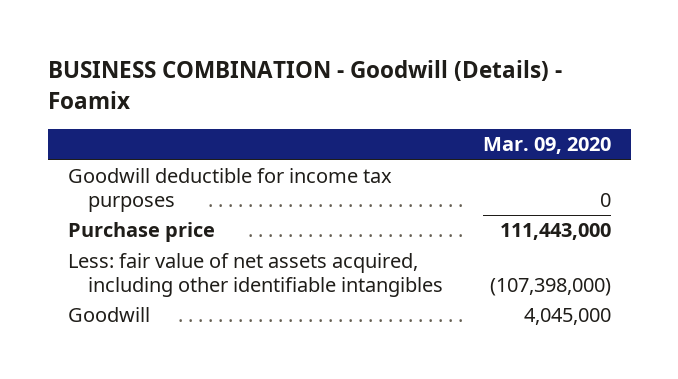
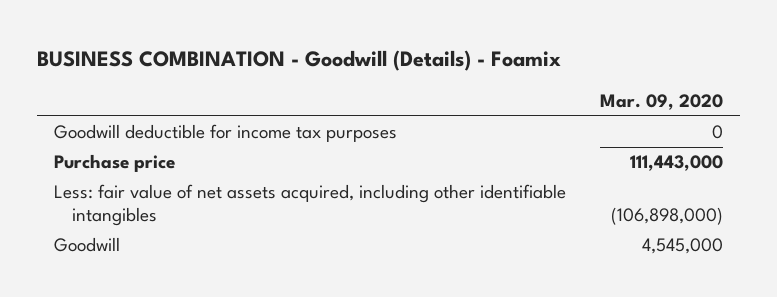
- Less: fair value of net assets acquired, including other identifiable intangibles | (107,398,000)
- Goodwill | 4,045,000
+ Less: fair value of net assets acquired, including other identifiable intangibles | (106,898,000)
+ Goodwill | 4,545,000

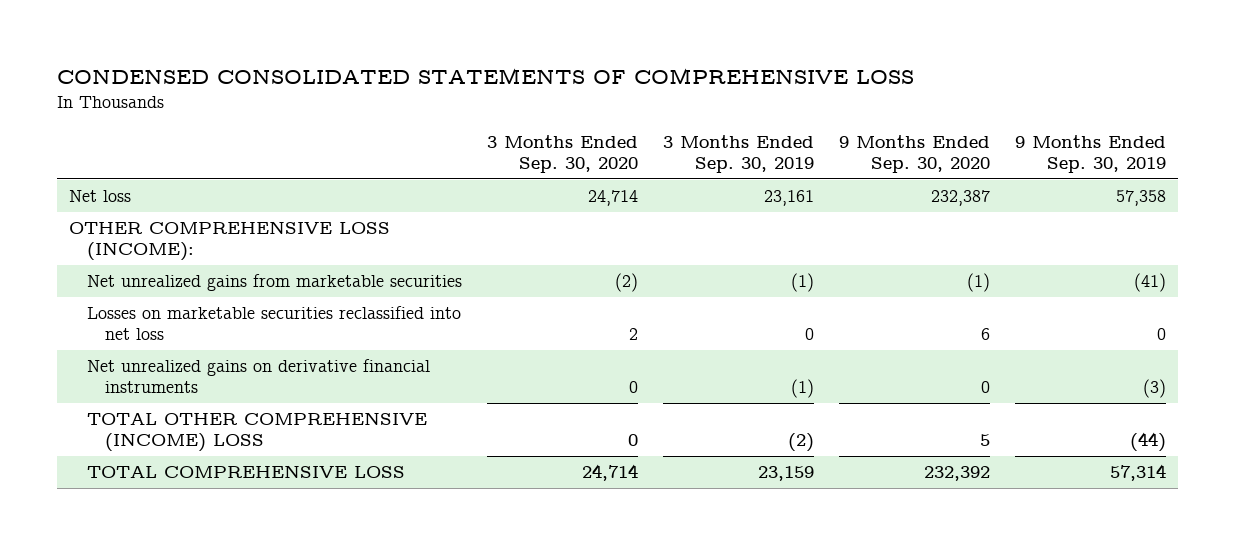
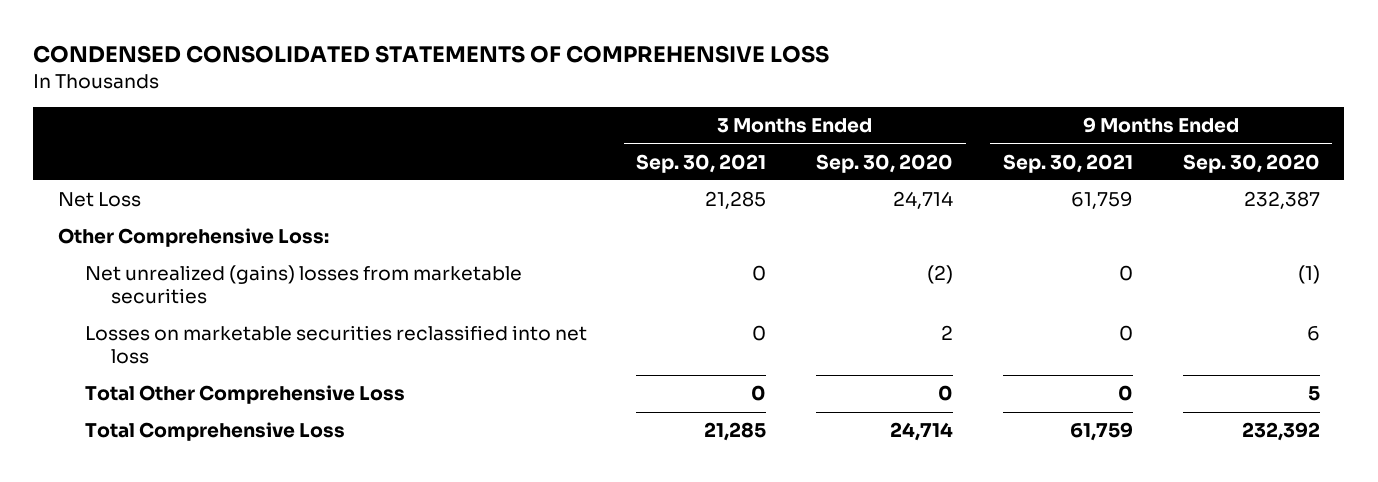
- | 3 Months Ended Sep. 30, 2020 | 3 Months Ended Sep. 30, 2019 | 9 Months Ended Sep. 30, 2020 | 9 Months Ended Sep. 30, 2019
+ | 3 Months Ended Sep. 30, 2021 | 3 Months Ended Sep. 30, 2020 | 9 Months Ended Sep. 30, 2021 | 9 Months Ended Sep. 30, 2020
- Net loss | 24,714 | 23,161 | 232,387 | 57,358
- OTHER COMPREHENSIVE LOSS (INCOME):
- Net unrealized gains from marketable securities | (2) | (1) | (1) | (41)
+ Net Loss | 21,285 | 24,714 | 61,759 | 232,387
+ Other Comprehensive Loss:
+ Net unrealized (gains) losses from marketable securities | 0 | (2) | 0 | (1)
- Net unrealized gains on derivative financial instruments | 0 | (1) | 0 | (3)
- TOTAL OTHER COMPREHENSIVE (INCOME) LOSS | 0 | (2) | 5 | (44)
- TOTAL COMPREHENSIVE LOSS | 24,714 | 23,159 | 232,392 | 57,314
+ Total Other Comprehensive Loss | 0 | 0 | 0 | 5
+ Total Comprehensive Loss | 21,285 | 24,714 | 61,759 | 232,392

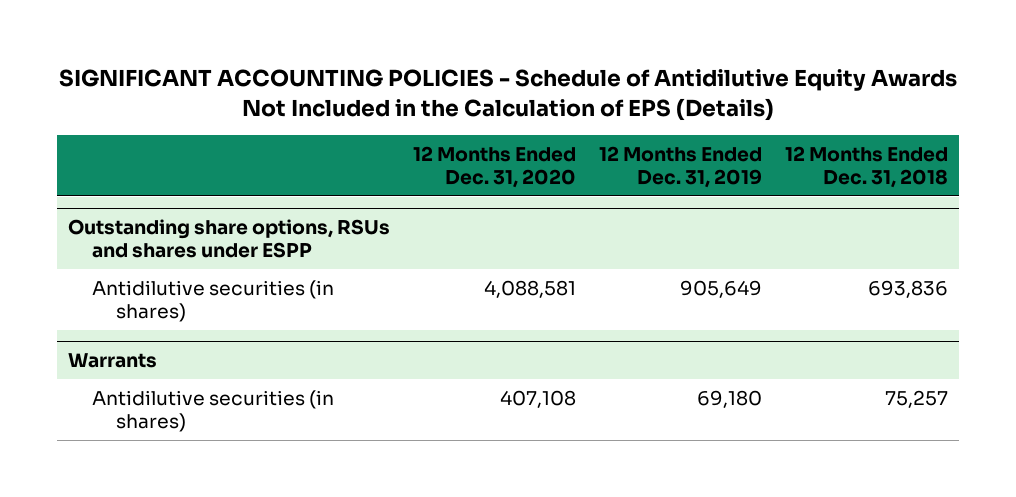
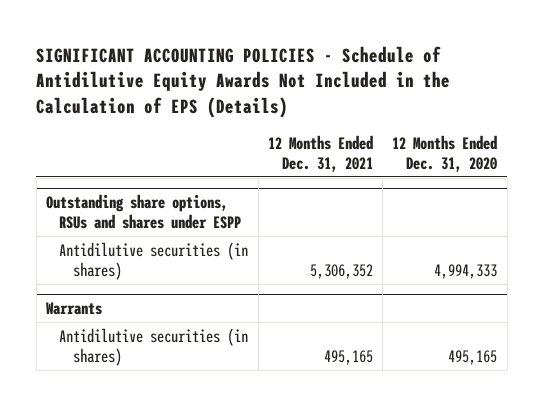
- | 12 Months Ended Dec. 31, 2020 | 12 Months Ended Dec. 31, 2019 | 12 Months Ended Dec. 31, 2018
+ | 12 Months Ended Dec. 31, 2021 | 12 Months Ended Dec. 31, 2020
@ Outstanding share options, RSUs and shares under ESPP
- Antidilutive securities (in shares) | 4,088,581 | 905,649 | 693,836
+ Antidilutive securities (in shares) | 5,306,352 | 4,994,333
@ Warrants
- Antidilutive securities (in shares) | 407,108 | 69,180 | 75,257
+ Antidilutive securities (in shares) | 495,165 | 495,165

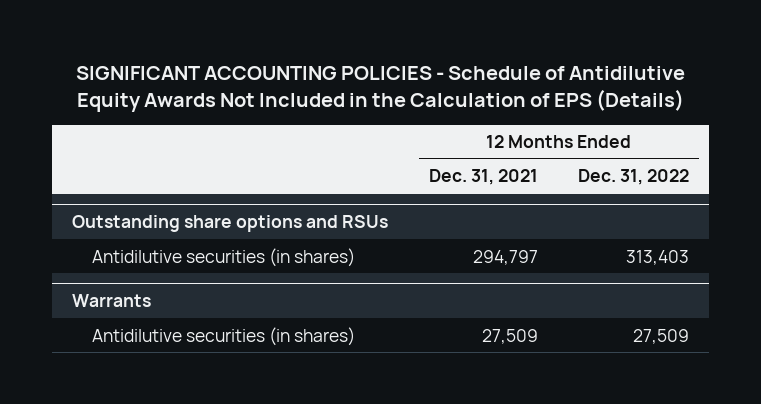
- | 12 Months Ended Dec. 31, 2021 | 12 Months Ended Dec. 31, 2020
+ | 12 Months Ended Dec. 31, 2021 | 12 Months Ended Dec. 31, 2022
- Outstanding share options, RSUs and shares under ESPP
- Antidilutive securities (in shares) | 5,306,352 | 4,994,333
+ Outstanding share options and RSUs
+ Antidilutive securities (in shares) | 294,797 | 313,403
@ Warrants
- Antidilutive securities (in shares) | 495,165 | 495,165
+ Antidilutive securities (in shares) | 27,509 | 27,509

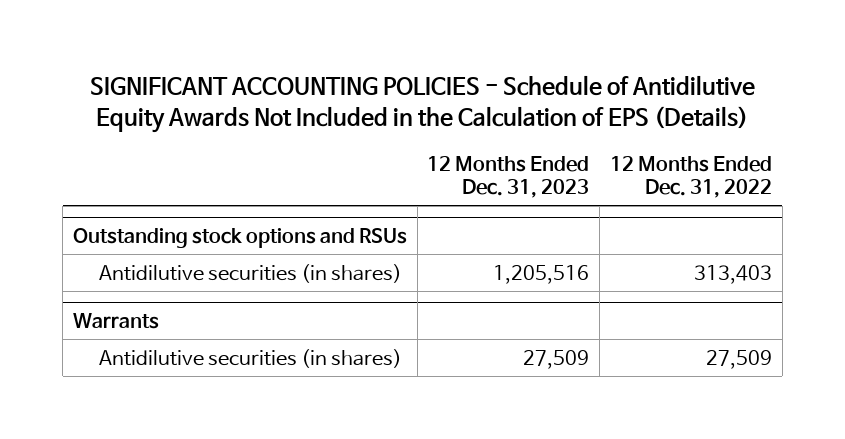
- | 12 Months Ended Dec. 31, 2021 | 12 Months Ended Dec. 31, 2022
+ | 12 Months Ended Dec. 31, 2023 | 12 Months Ended Dec. 31, 2022
- Outstanding share options and RSUs
+ Outstanding stock options and RSUs

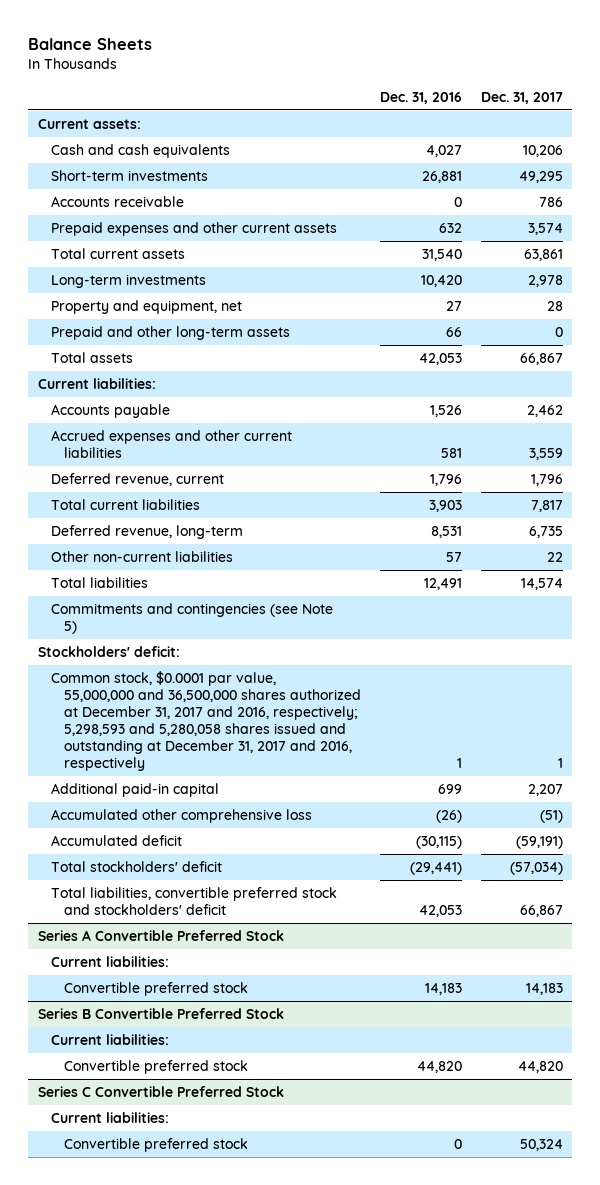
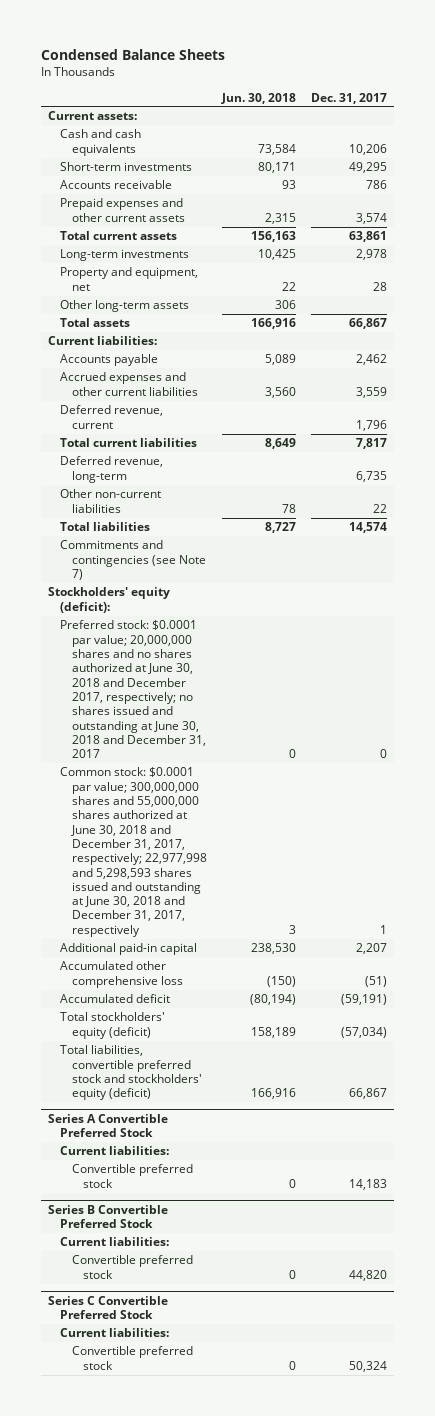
- Balance Sheets
+ Condensed Balance Sheets
- | Dec. 31, 2016 | Dec. 31, 2017
+ | Jun. 30, 2018 | Dec. 31, 2017
- Prepaid and other long-term assets | 66 | 0
+ Other long-term assets | 306 |
- Commitments and contingencies (see Note 5)
- Stockholders' deficit:
- Common stock, $0.0001 par value, 55,000,000 and 36,500,000 shares authorized at December 31, 2017 and 2016, respectively; 5,298,593 and 5,280,058 shares issued and outstanding at December 31, 2017 and 2016, respectively | 1 | 1
+ Commitments and contingencies (see Note 7)
+ Stockholders' equity (deficit):
+ Preferred stock: $0.0001 par value; 20,000,000 shares and no shares authorized at June 30, 2018 and December 2017, respectively; no shares issued and outstanding at June 30, 2018 and December 31, 2017 | 0 | 0
+ Common stock: $0.0001 par value; 300,000,000 shares and 55,000,000 shares authorized at June 30, 2018 and December 31, 2017, respectively; 22,977,998 and 5,298,593 shares issued and outstanding at June 30, 2018 and December 31, 2017, respectively | 3 | 1
- Total stockholders' deficit | (29,441) | (57,034)
- Total liabilities, convertible preferred stock and stockholders' deficit | 42,053 | 66,867
+ Total stockholders' equity (deficit) | 158,189 | (57,034)
+ Total liabilities, convertible preferred stock and stockholders' equity (deficit) | 166,916 | 66,867

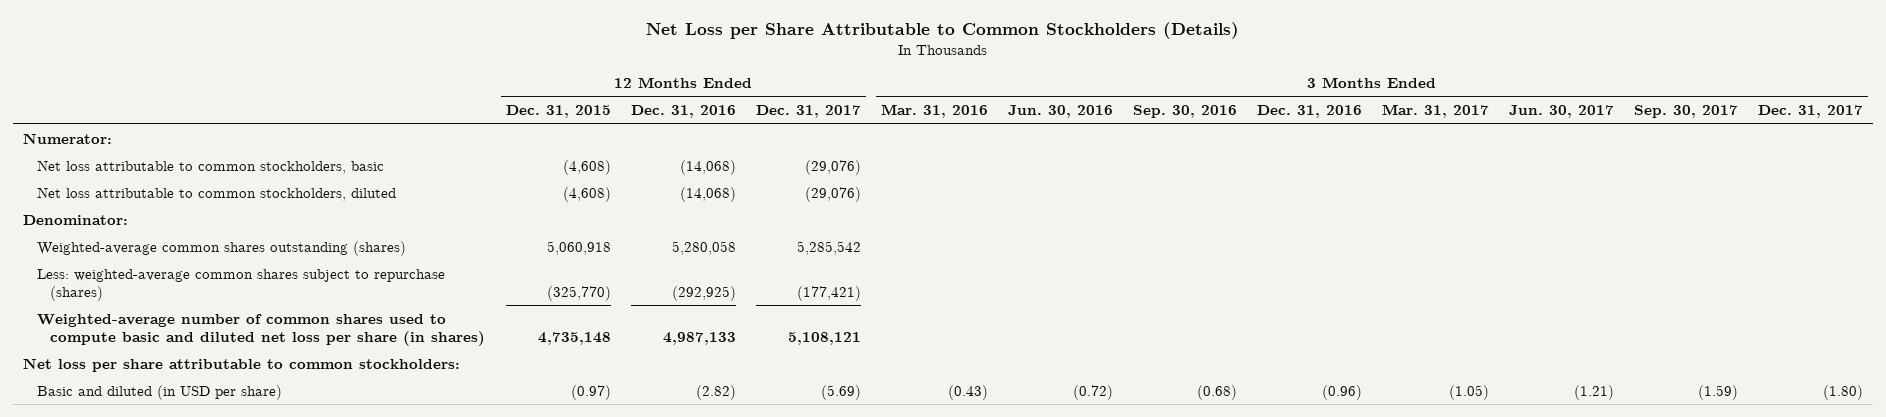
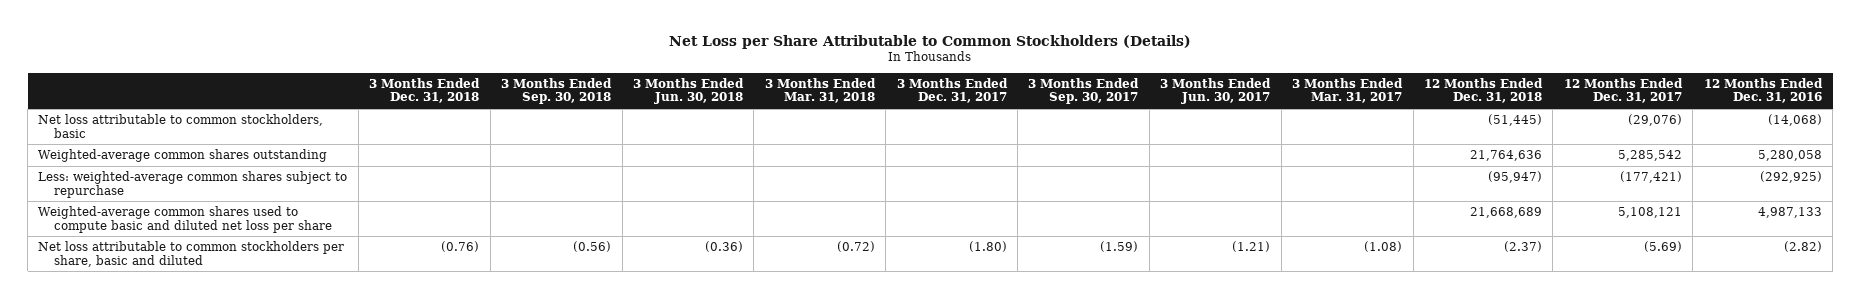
- | 12 Months Ended Dec. 31, 2015 | 12 Months Ended Dec. 31, 2016 | 12 Months Ended Dec. 31, 2017 | 3 Months Ended Mar. 31, 2016 | 3 Months Ended Jun. 30, 2016 | 3 Months Ended Sep. 30, 2016 | 3 Months Ended Dec. 31, 2016 | 3 Months Ended Mar. 31, 2017 | 3 Months Ended Jun. 30, 2017 | 3 Months Ended Sep. 30, 2017 | 3 Months Ended Dec. 31, 2017
+ | 3 Months Ended Dec. 31, 2018 | 3 Months Ended Sep. 30, 2018 | 3 Months Ended Jun. 30, 2018 | 3 Months Ended Mar. 31, 2018 | 3 Months Ended Dec. 31, 2017 | 3 Months Ended Sep. 30, 2017 | 3 Months Ended Jun. 30, 2017 | 3 Months Ended Mar. 31, 2017 | 12 Months Ended Dec. 31, 2018 | 12 Months Ended Dec. 31, 2017 | 12 Months Ended Dec. 31, 2016
- Numerator:
- Net loss attributable to common stockholders, diluted | (4,608) | (14,068) | (29,076) | | | | | | | |
- Denominator:
- Weighted-average common shares outstanding (shares) | 5,060,918 | 5,280,058 | 5,285,542 | | | | | | | |
- Less: weighted-average common shares subject to repurchase (shares) | (325,770) | (292,925) | (177,421) | | | | | | | |
- Weighted-average number of common shares used to compute basic and diluted net loss per share (in shares) | 4,735,148 | 4,987,133 | 5,108,121 | | | | | | | |
- Net loss per share attributable to common stockholders:
- Basic and diluted (in USD per share) | (0.97) | (2.82) | (5.69) | (0.43) | (0.72) | (0.68) | (0.96) | (1.05) | (1.21) | (1.59) | (1.80)
+ Weighted-average common shares outstanding | | | | | | | | | 21,764,636 | 5,285,542 | 5,280,058
+ Less: weighted-average common shares subject to repurchase | | | | | | | | | (95,947) | (177,421) | (292,925)
+ Weighted-average common shares used to compute basic and diluted net loss per share | | | | | | | | | 21,668,689 | 5,108,121 | 4,987,133
+ Net loss attributable to common stockholders per share, basic and diluted | (0.76) | (0.56) | (0.36) | (0.72) | (1.80) | (1.59) | (1.21) | (1.08) | (2.37) | (5.69) | (2.82)

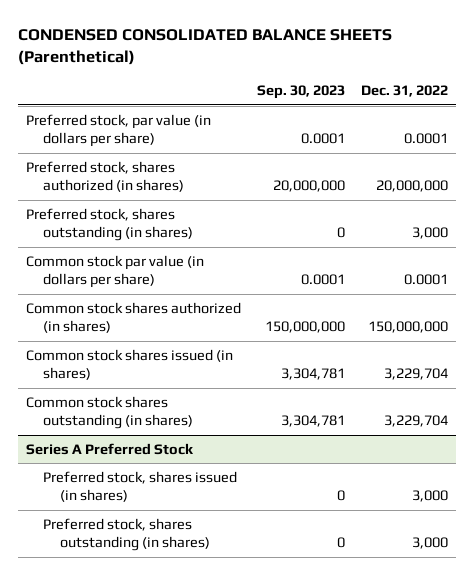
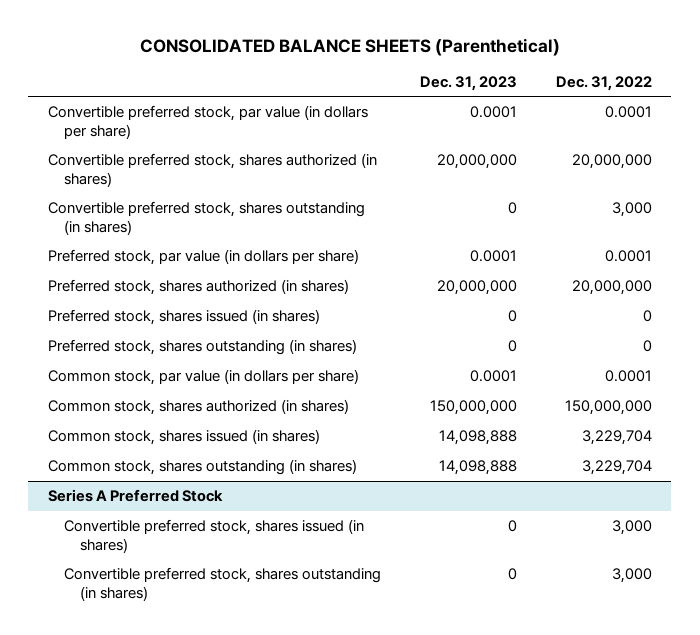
- CONDENSED CONSOLIDATED BALANCE SHEETS (Parenthetical)
+ CONSOLIDATED BALANCE SHEETS (Parenthetical)
- | Sep. 30, 2023 | Dec. 31, 2022
+ | Dec. 31, 2023 | Dec. 31, 2022
+ Convertible preferred stock, par value (in dollars per share) | 0.0001 | 0.0001
+ Convertible preferred stock, shares authorized (in shares) | 20,000,000 | 20,000,000
+ Convertible preferred stock, shares outstanding (in shares) | 0 | 3,000
- Preferred stock, shares outstanding (in shares) | 0 | 3,000
- Common stock par value (in dollars per share) | 0.0001 | 0.0001
- Common stock shares authorized (in shares) | 150,000,000 | 150,000,000
- Common stock shares issued (in shares) | 3,304,781 | 3,229,704
- Common stock shares outstanding (in shares) | 3,304,781 | 3,229,704
+ Preferred stock, shares issued (in shares) | 0 | 0
+ Preferred stock, shares outstanding (in shares) | 0 | 0
+ Common stock, par value (in dollars per share) | 0.0001 | 0.0001
+ Common stock, shares authorized (in shares) | 150,000,000 | 150,000,000
+ Common stock, shares issued (in shares) | 14,098,888 | 3,229,704
+ Common stock, shares outstanding (in shares) | 14,098,888 | 3,229,704
@ Series A Preferred Stock
- Preferred stock, shares issued (in shares) | 0 | 3,000
- Preferred stock, shares outstanding (in shares) | 0 | 3,000
+ Convertible preferred stock, shares issued (in shares) | 0 | 3,000
+ Convertible preferred stock, shares outstanding (in shares) | 0 | 3,000

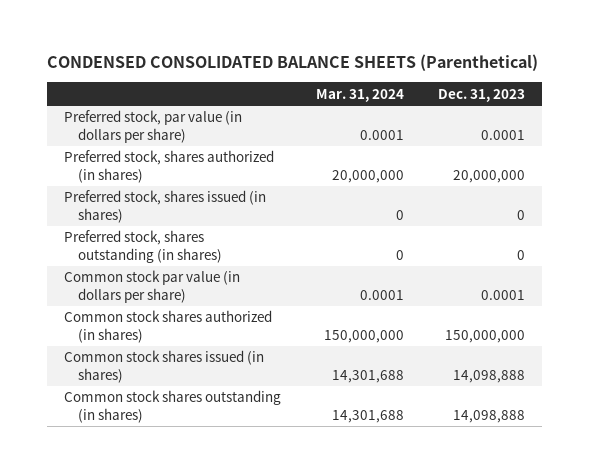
- CONSOLIDATED BALANCE SHEETS (Parenthetical)
+ CONDENSED CONSOLIDATED BALANCE SHEETS (Parenthetical)
- | Dec. 31, 2023 | Dec. 31, 2022
+ | Mar. 31, 2024 | Dec. 31, 2023
- Convertible preferred stock, par value (in dollars per share) | 0.0001 | 0.0001
- Convertible preferred stock, shares authorized (in shares) | 20,000,000 | 20,000,000
- Convertible preferred stock, shares outstanding (in shares) | 0 | 3,000
- Common stock, par value (in dollars per share) | 0.0001 | 0.0001
- Common stock, shares authorized (in shares) | 150,000,000 | 150,000,000
- Common stock, shares issued (in shares) | 14,098,888 | 3,229,704
- Common stock, shares outstanding (in shares) | 14,098,888 | 3,229,704
- Series A Preferred Stock
- Convertible preferred stock, shares issued (in shares) | 0 | 3,000
- Convertible preferred stock, shares outstanding (in shares) | 0 | 3,000
+ Common stock par value (in dollars per share) | 0.0001 | 0.0001
+ Common stock shares authorized (in shares) | 150,000,000 | 150,000,000
+ Common stock shares issued (in shares) | 14,301,688 | 14,098,888
+ Common stock shares outstanding (in shares) | 14,301,688 | 14,098,888

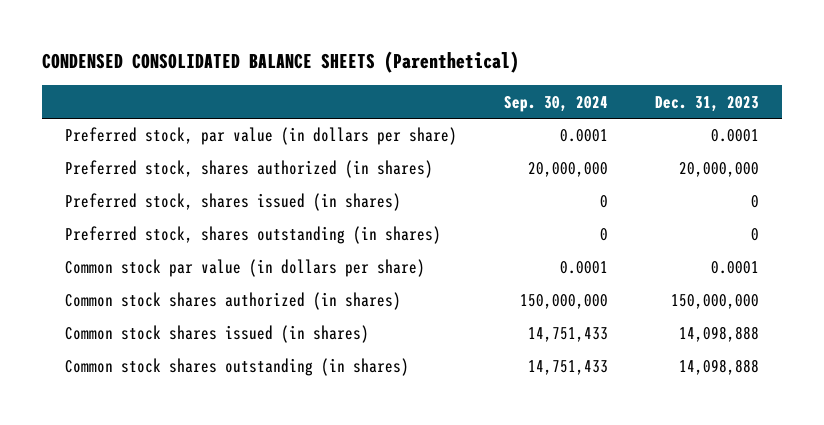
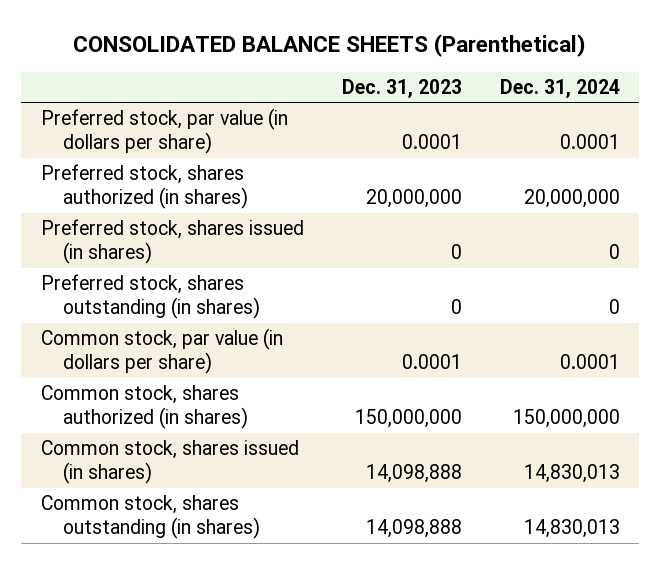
- CONDENSED CONSOLIDATED BALANCE SHEETS (Parenthetical)
+ CONSOLIDATED BALANCE SHEETS (Parenthetical)
- | Sep. 30, 2024 | Dec. 31, 2023
+ | Dec. 31, 2023 | Dec. 31, 2024
- Common stock par value (in dollars per share) | 0.0001 | 0.0001
- Common stock shares authorized (in shares) | 150,000,000 | 150,000,000
- Common stock shares issued (in shares) | 14,751,433 | 14,098,888
- Common stock shares outstanding (in shares) | 14,751,433 | 14,098,888
+ Common stock, par value (in dollars per share) | 0.0001 | 0.0001
+ Common stock, shares authorized (in shares) | 150,000,000 | 150,000,000
+ Common stock, shares issued (in shares) | 14,098,888 | 14,830,013
+ Common stock, shares outstanding (in shares) | 14,098,888 | 14,830,013

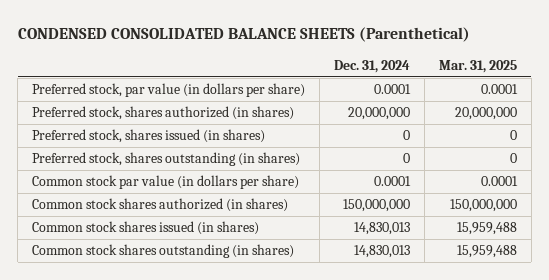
- CONSOLIDATED BALANCE SHEETS (Parenthetical)
+ CONDENSED CONSOLIDATED BALANCE SHEETS (Parenthetical)
- | Dec. 31, 2023 | Dec. 31, 2024
+ | Dec. 31, 2024 | Mar. 31, 2025
- Common stock, par value (in dollars per share) | 0.0001 | 0.0001
- Common stock, shares authorized (in shares) | 150,000,000 | 150,000,000
- Common stock, shares issued (in shares) | 14,098,888 | 14,830,013
- Common stock, shares outstanding (in shares) | 14,098,888 | 14,830,013
+ Common stock par value (in dollars per share) | 0.0001 | 0.0001
+ Common stock shares authorized (in shares) | 150,000,000 | 150,000,000
+ Common stock shares issued (in shares) | 14,830,013 | 15,959,488
+ Common stock shares outstanding (in shares) | 14,830,013 | 15,959,488

